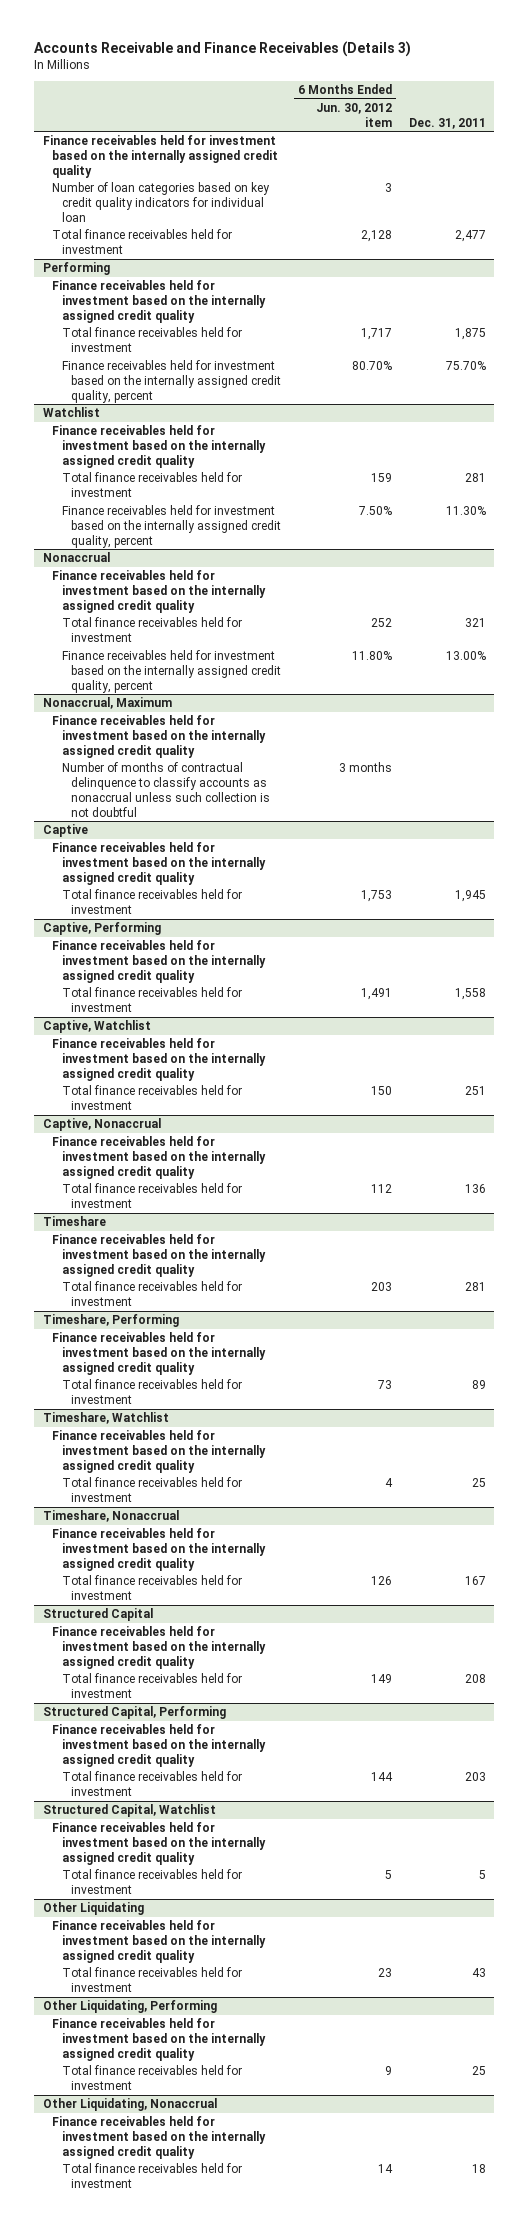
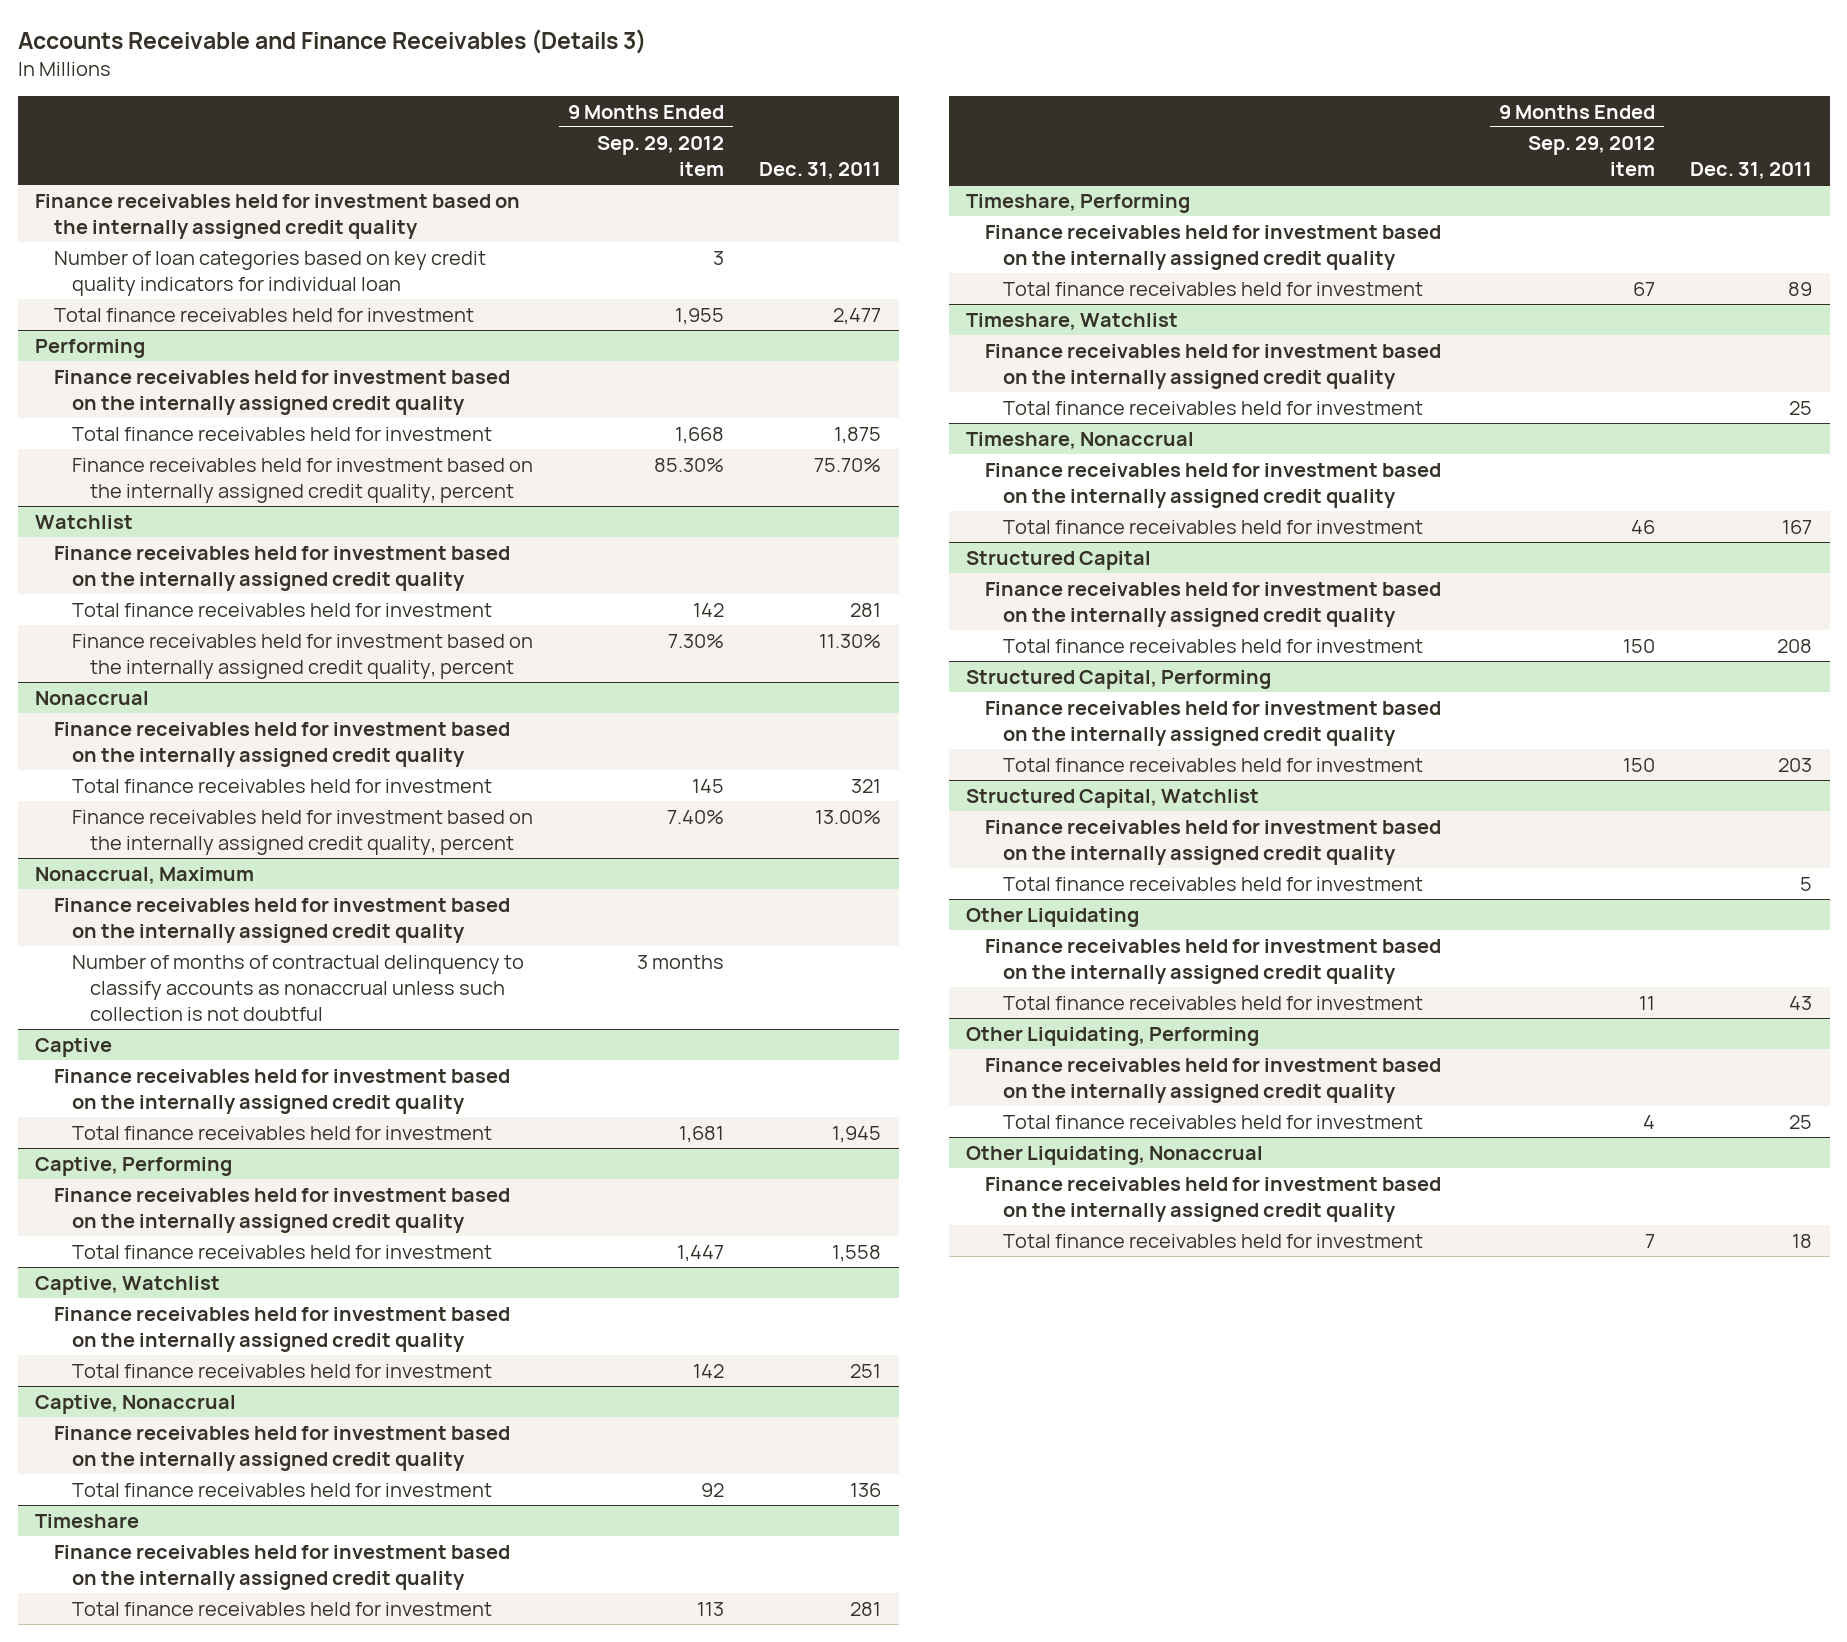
- | 6 Months Ended Jun. 30, 2012 item | Dec. 31, 2011
+ | 9 Months Ended Sep. 29, 2012 item | Dec. 31, 2011
@ Nonaccrual, Maximum
- Number of months of contractual delinquence to classify accounts as nonaccrual unless such collection is not doubtful | 3 months |
+ Number of months of contractual delinquency to classify accounts as nonaccrual unless such collection is not doubtful | 3 months |

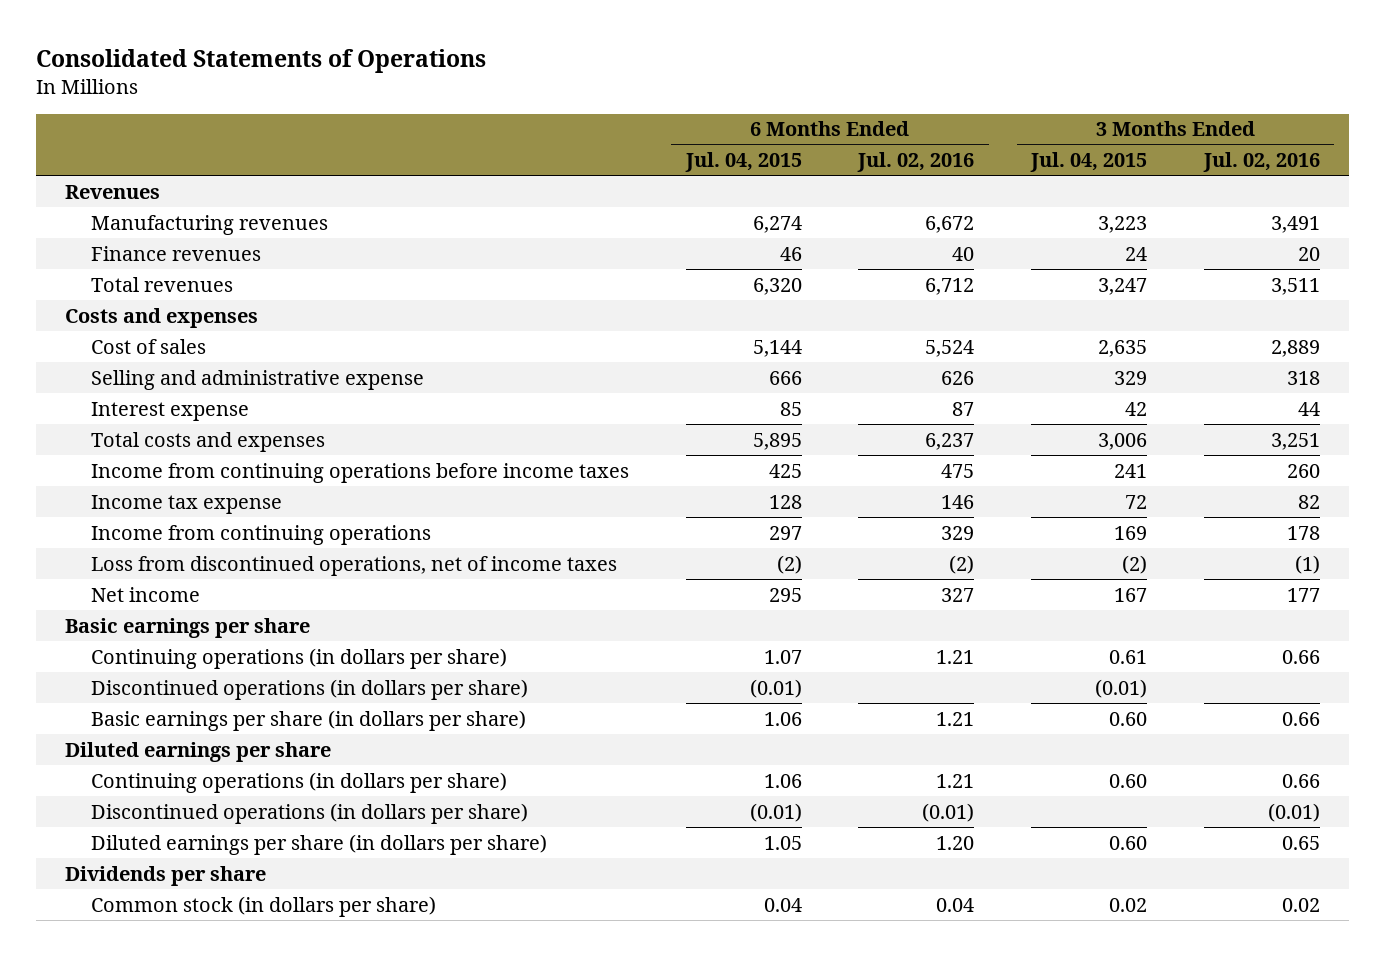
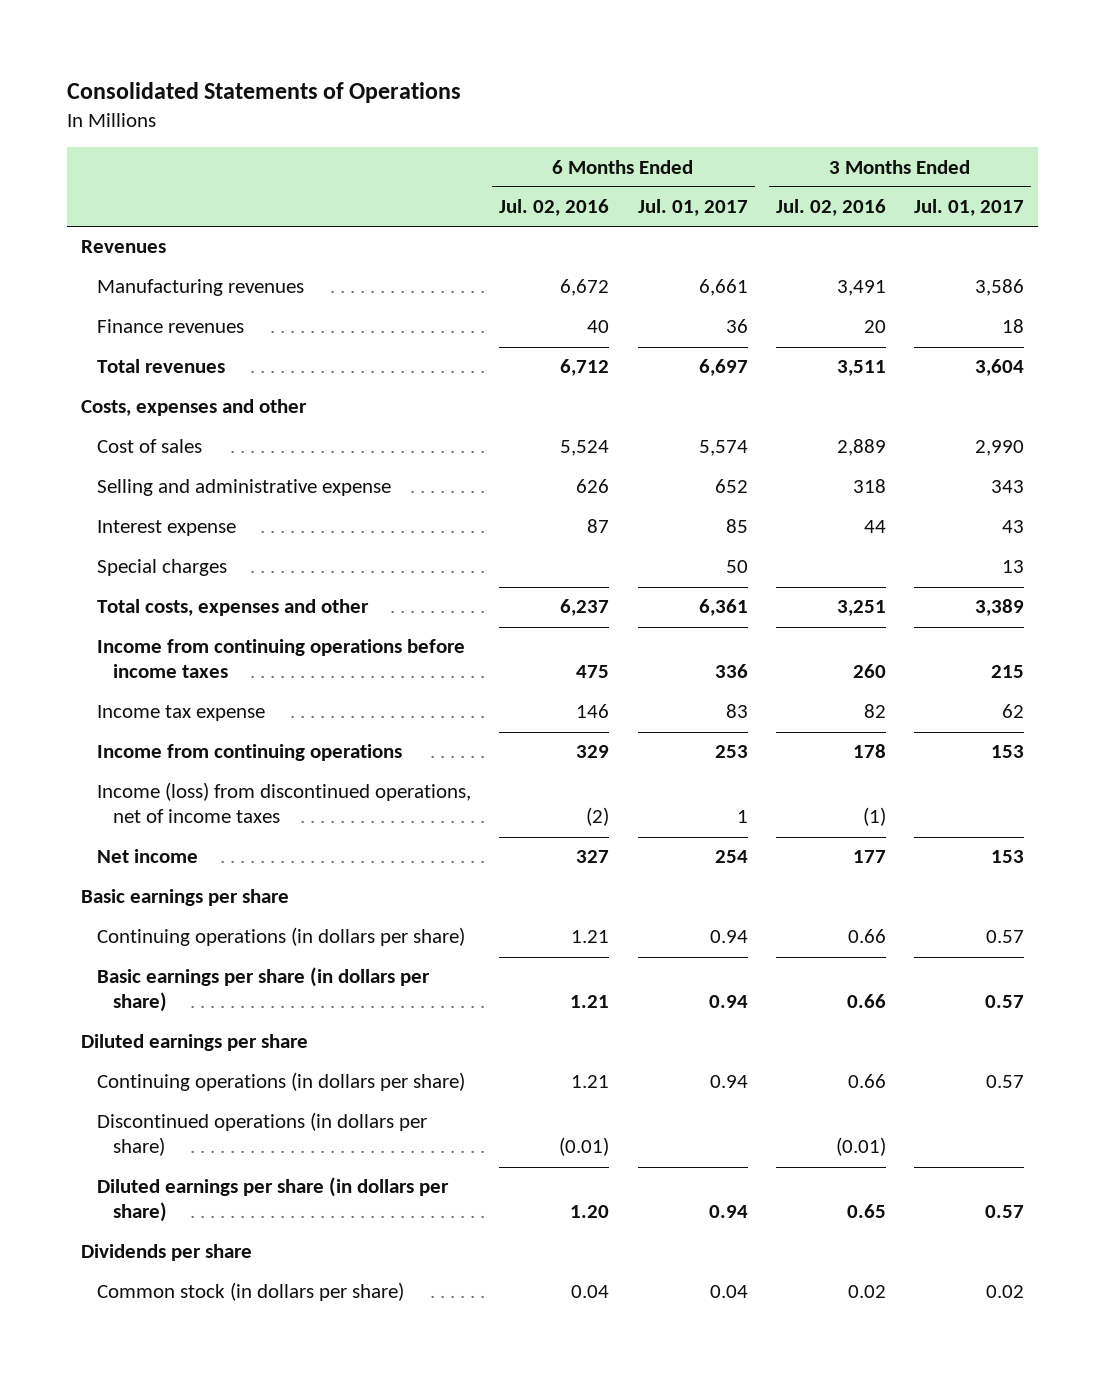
- | 6 Months Ended Jul. 04, 2015 | 6 Months Ended Jul. 02, 2016 | 3 Months Ended Jul. 04, 2015 | 3 Months Ended Jul. 02, 2016
+ | 6 Months Ended Jul. 02, 2016 | 6 Months Ended Jul. 01, 2017 | 3 Months Ended Jul. 02, 2016 | 3 Months Ended Jul. 01, 2017
- Costs and expenses
+ Costs, expenses and other
- Total costs and expenses | 5,895 | 6,237 | 3,006 | 3,251
+ Special charges | | 50 | | 13
+ Total costs, expenses and other | 6,237 | 6,361 | 3,251 | 3,389
- Loss from discontinued operations, net of income taxes | (2) | (2) | (2) | (1)
+ Income (loss) from discontinued operations, net of income taxes | (2) | 1 | (1) |
- Discontinued operations (in dollars per share) | (0.01) | | (0.01) |

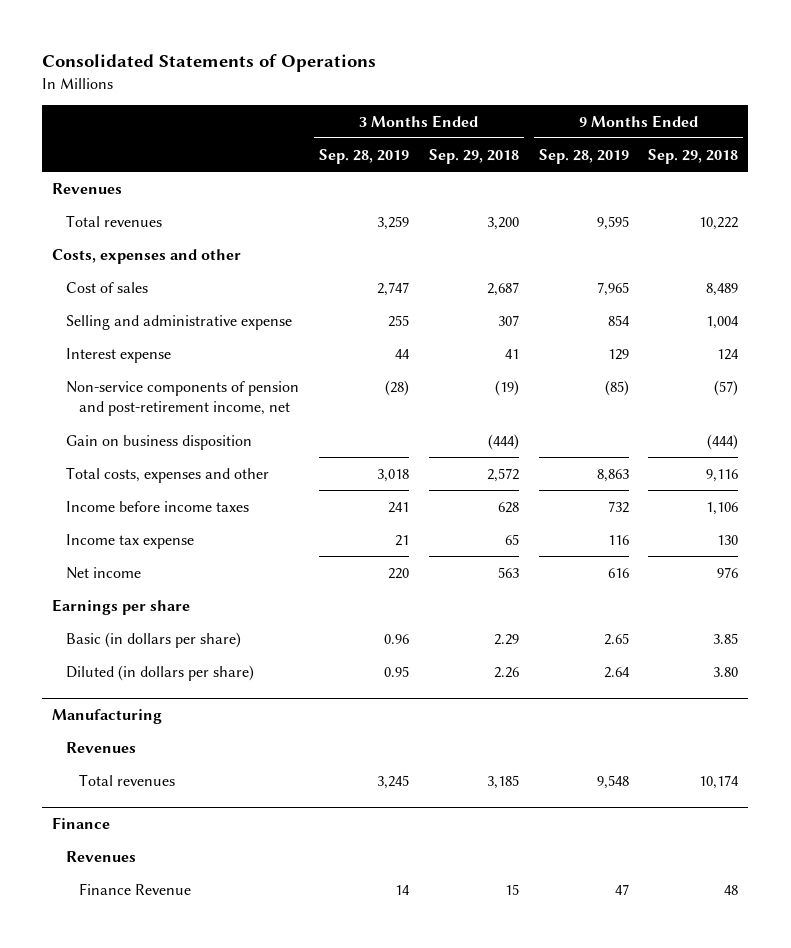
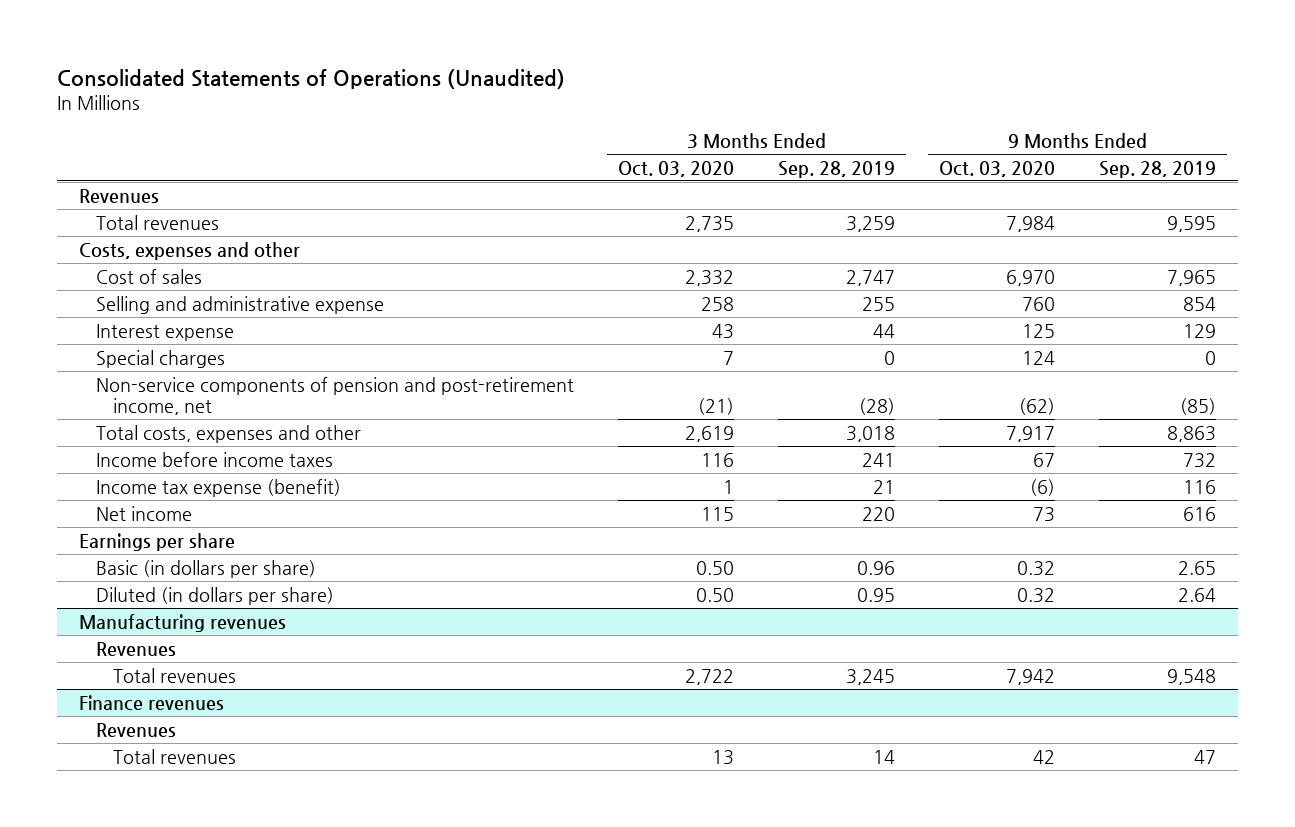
- Consolidated Statements of Operations
+ Consolidated Statements of Operations (Unaudited)
- | 3 Months Ended Sep. 28, 2019 | 3 Months Ended Sep. 29, 2018 | 9 Months Ended Sep. 28, 2019 | 9 Months Ended Sep. 29, 2018
+ | 3 Months Ended Oct. 03, 2020 | 3 Months Ended Sep. 28, 2019 | 9 Months Ended Oct. 03, 2020 | 9 Months Ended Sep. 28, 2019
+ Special charges | 7 | 0 | 124 | 0
- Gain on business disposition | | (444) | | (444)
- Income tax expense | 21 | 65 | 116 | 130
+ Income tax expense (benefit) | 1 | 21 | (6) | 116
- Manufacturing
+ Manufacturing revenues
- Finance
+ Finance revenues
- Finance Revenue | 14 | 15 | 47 | 48
+ Total revenues | 13 | 14 | 42 | 47

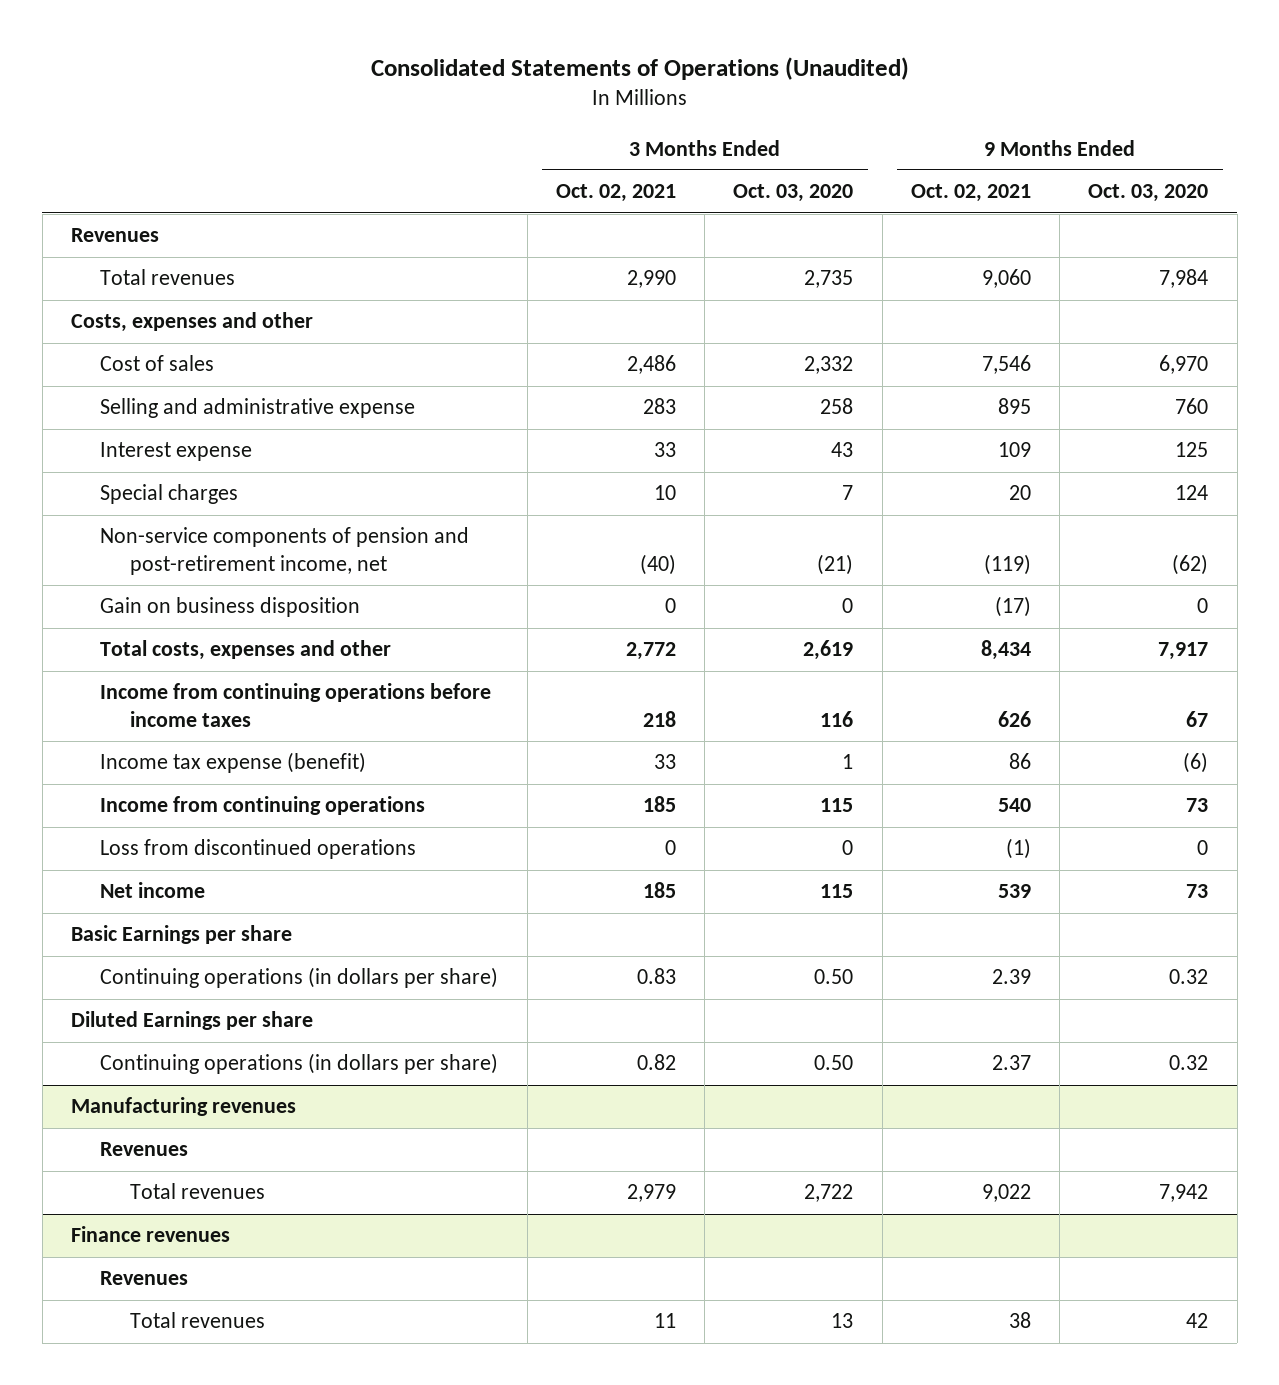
- | 3 Months Ended Oct. 03, 2020 | 3 Months Ended Sep. 28, 2019 | 9 Months Ended Oct. 03, 2020 | 9 Months Ended Sep. 28, 2019
+ | 3 Months Ended Oct. 02, 2021 | 3 Months Ended Oct. 03, 2020 | 9 Months Ended Oct. 02, 2021 | 9 Months Ended Oct. 03, 2020
+ Gain on business disposition | 0 | 0 | (17) | 0
- Income before income taxes | 116 | 241 | 67 | 732
+ Income from continuing operations before income taxes | 218 | 116 | 626 | 67
+ Income from continuing operations | 185 | 115 | 540 | 73
+ Loss from discontinued operations | 0 | 0 | (1) | 0
- Earnings per share
- Basic (in dollars per share) | 0.50 | 0.96 | 0.32 | 2.65
- Diluted (in dollars per share) | 0.50 | 0.95 | 0.32 | 2.64
+ Basic Earnings per share
+ Continuing operations (in dollars per share) | 0.83 | 0.50 | 2.39 | 0.32
+ Diluted Earnings per share
+ Continuing operations (in dollars per share) | 0.82 | 0.50 | 2.37 | 0.32

